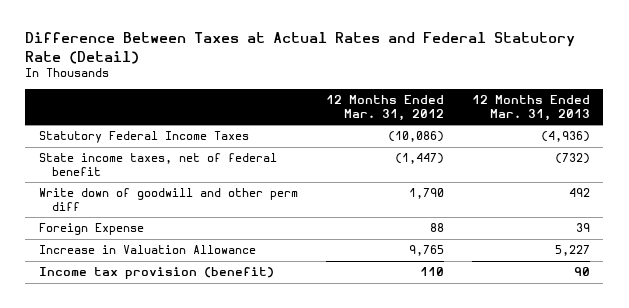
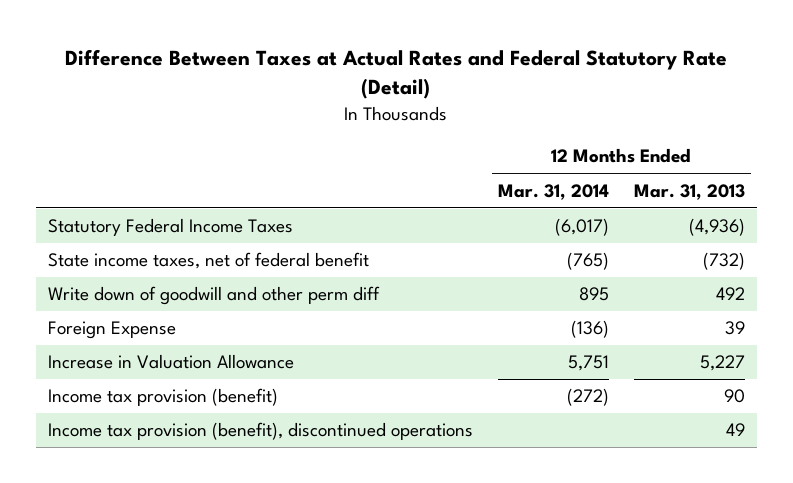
- | 12 Months Ended Mar. 31, 2012 | 12 Months Ended Mar. 31, 2013
+ | 12 Months Ended Mar. 31, 2014 | 12 Months Ended Mar. 31, 2013
+ Income tax provision (benefit), discontinued operations | | 49

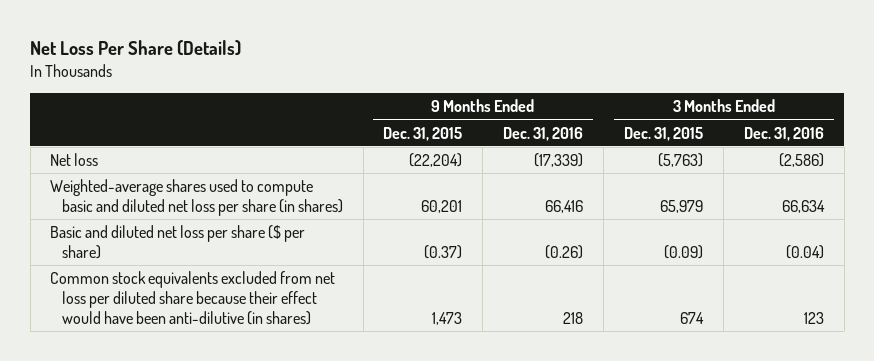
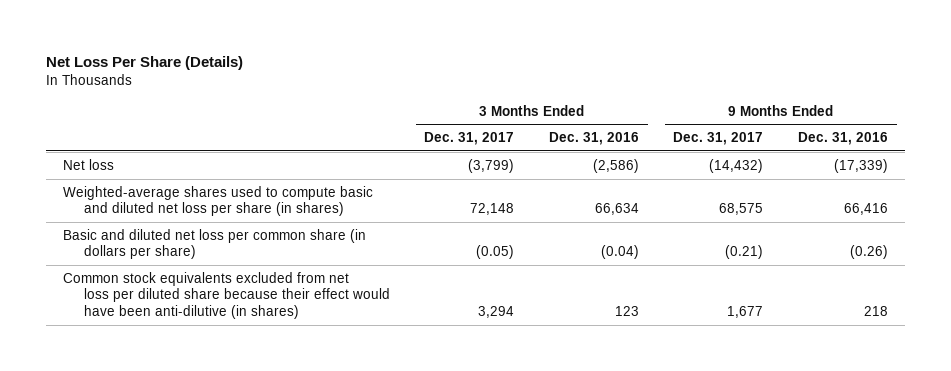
- | 9 Months Ended Dec. 31, 2015 | 9 Months Ended Dec. 31, 2016 | 3 Months Ended Dec. 31, 2015 | 3 Months Ended Dec. 31, 2016
+ | 3 Months Ended Dec. 31, 2017 | 3 Months Ended Dec. 31, 2016 | 9 Months Ended Dec. 31, 2017 | 9 Months Ended Dec. 31, 2016
- Basic and diluted net loss per share ($ per share) | (0.37) | (0.26) | (0.09) | (0.04)
+ Basic and diluted net loss per common share (in dollars per share) | (0.05) | (0.04) | (0.21) | (0.26)

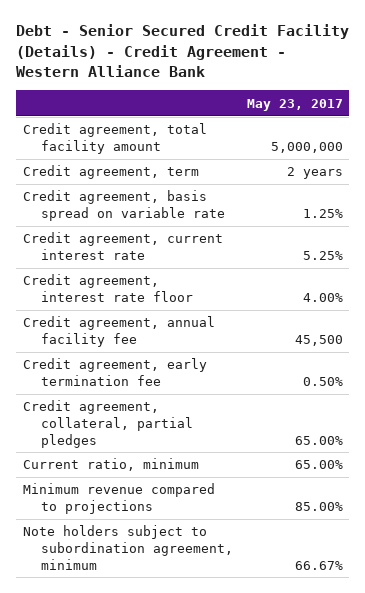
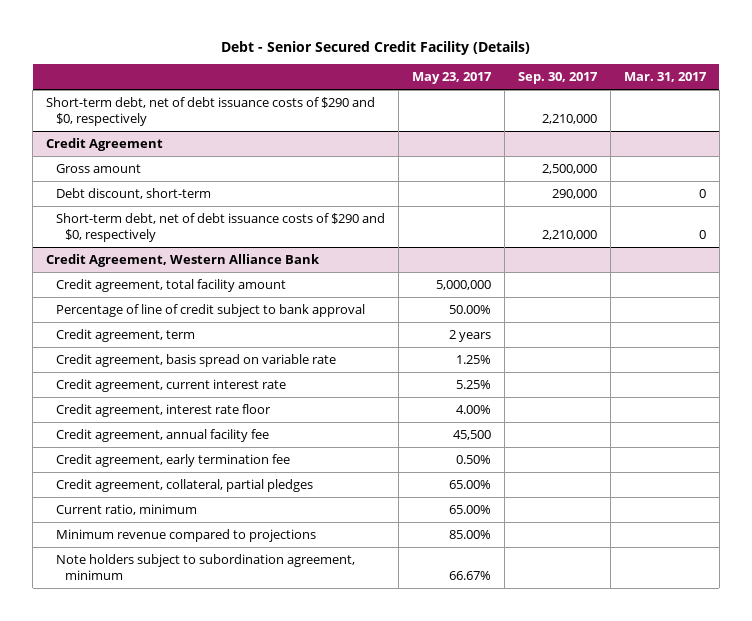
- Debt - Senior Secured Credit Facility (Details) - Credit Agreement - Western Alliance Bank
+ Debt - Senior Secured Credit Facility (Details)
- | May 23, 2017
+ | May 23, 2017 | Sep. 30, 2017 | Mar. 31, 2017
+ Short-term debt, net of debt issuance costs of $290 and $0, respectively | | 2,210,000 |
+ Credit Agreement
+ Gross amount | | 2,500,000 |
+ Debt discount, short-term | | 290,000 | 0
+ Short-term debt, net of debt issuance costs of $290 and $0, respectively | | 2,210,000 | 0
+ Credit Agreement, Western Alliance Bank
+ Percentage of line of credit subject to bank approval | 50.00% | |

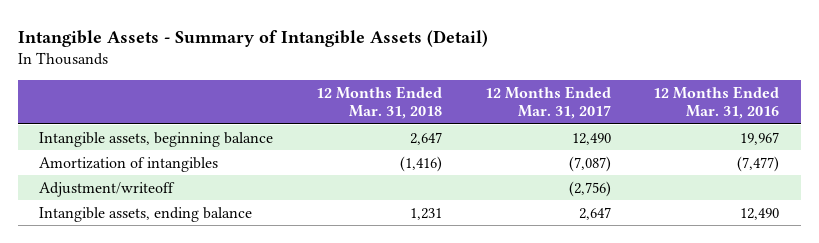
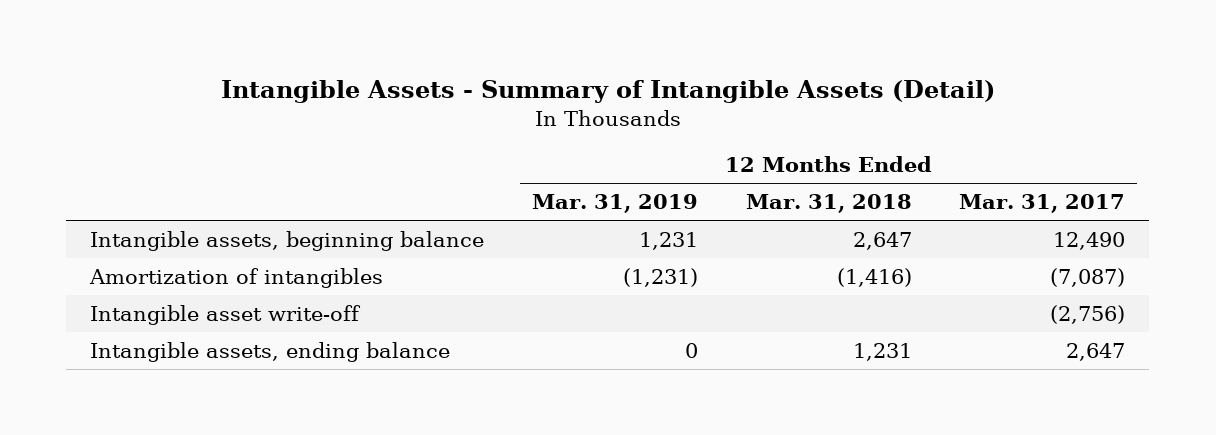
- | 12 Months Ended Mar. 31, 2018 | 12 Months Ended Mar. 31, 2017 | 12 Months Ended Mar. 31, 2016
+ | 12 Months Ended Mar. 31, 2019 | 12 Months Ended Mar. 31, 2018 | 12 Months Ended Mar. 31, 2017
- Adjustment/writeoff | | (2,756) |
+ Intangible asset write-off | | | (2,756)

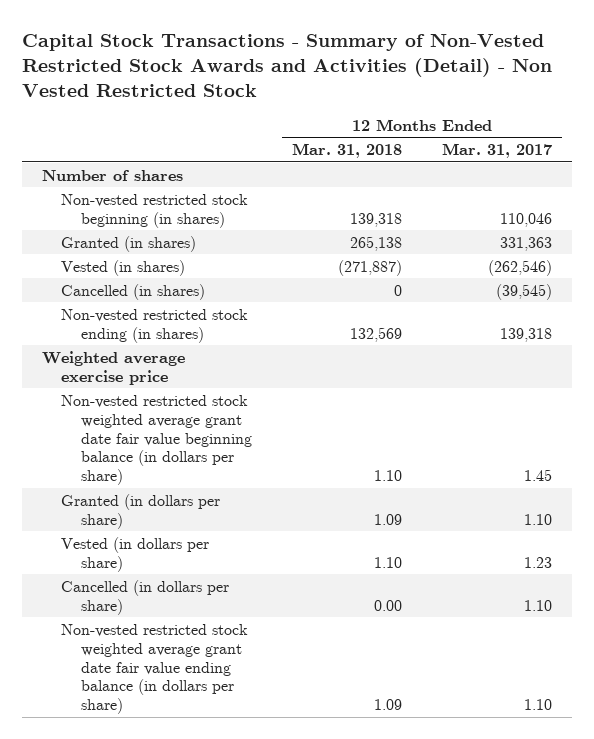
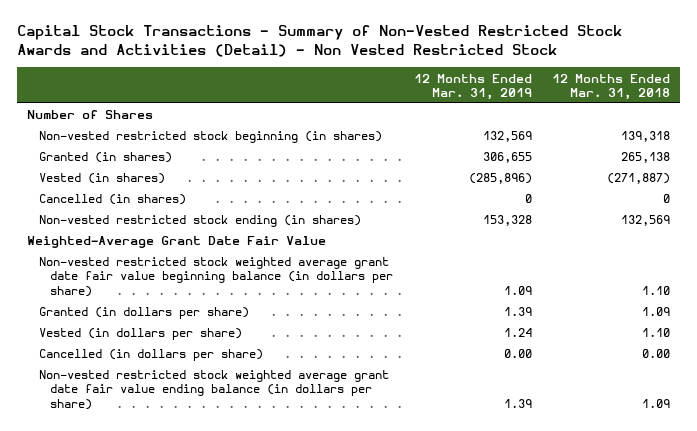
- | 12 Months Ended Mar. 31, 2018 | 12 Months Ended Mar. 31, 2017
+ | 12 Months Ended Mar. 31, 2019 | 12 Months Ended Mar. 31, 2018
- Number of shares
+ Number of Shares
- Weighted average exercise price
+ Weighted-Average Grant Date Fair Value

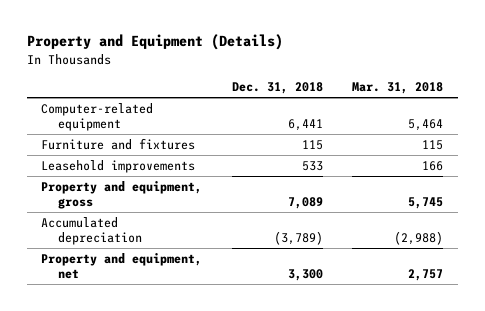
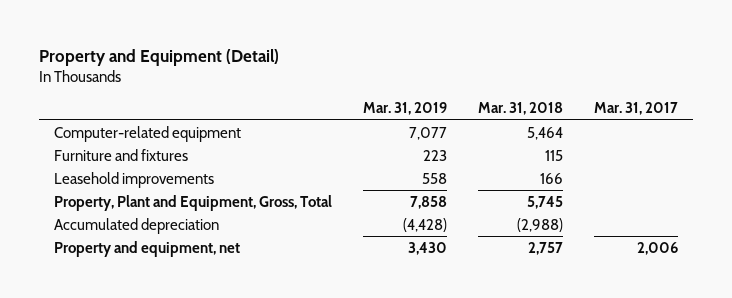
- Property and Equipment (Details)
+ Property and Equipment (Detail)
- | Dec. 31, 2018 | Mar. 31, 2018
+ | Mar. 31, 2019 | Mar. 31, 2018 | Mar. 31, 2017
- Property and equipment, gross | 7,089 | 5,745
+ Property, Plant and Equipment, Gross, Total | 7,858 | 5,745 |

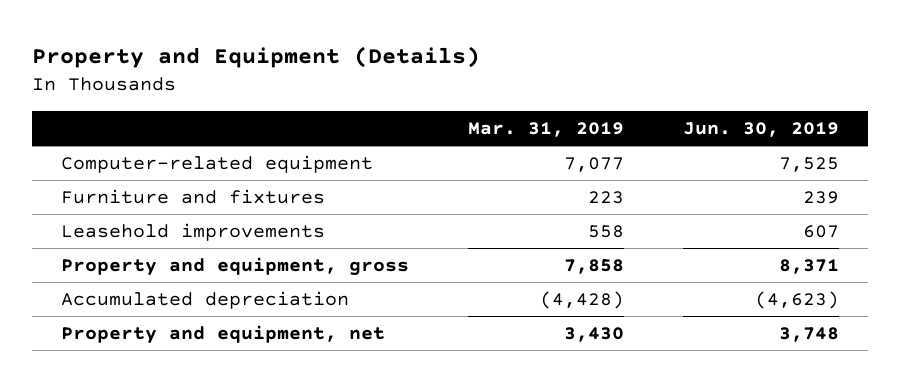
- Property and Equipment (Detail)
+ Property and Equipment (Details)
- | Mar. 31, 2019 | Mar. 31, 2018 | Mar. 31, 2017
+ | Mar. 31, 2019 | Jun. 30, 2019
- Property, Plant and Equipment, Gross, Total | 7,858 | 5,745 |
+ Property and equipment, gross | 7,858 | 8,371

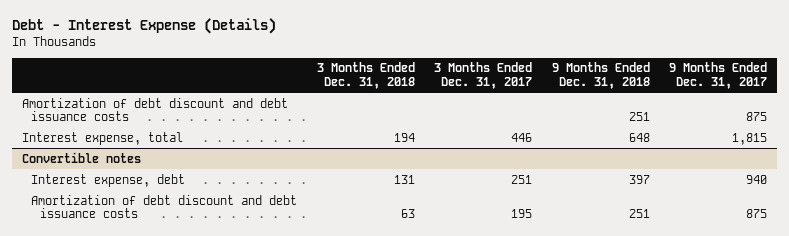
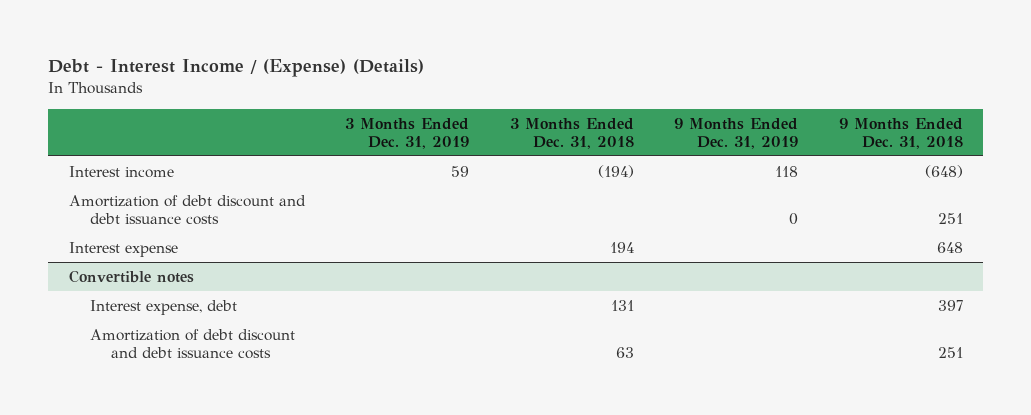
- Debt - Interest Expense (Details)
+ Debt - Interest Income / (Expense) (Details)
- | 3 Months Ended Dec. 31, 2018 | 3 Months Ended Dec. 31, 2017 | 9 Months Ended Dec. 31, 2018 | 9 Months Ended Dec. 31, 2017
+ | 3 Months Ended Dec. 31, 2019 | 3 Months Ended Dec. 31, 2018 | 9 Months Ended Dec. 31, 2019 | 9 Months Ended Dec. 31, 2018
+ Interest income | 59 | (194) | 118 | (648)
- Interest expense, total | 194 | 446 | 648 | 1,815
+ Interest expense | | 194 | | 648

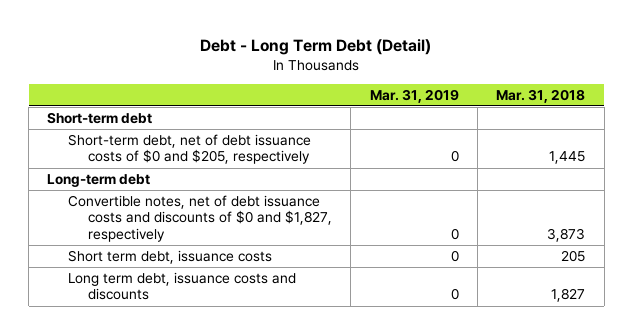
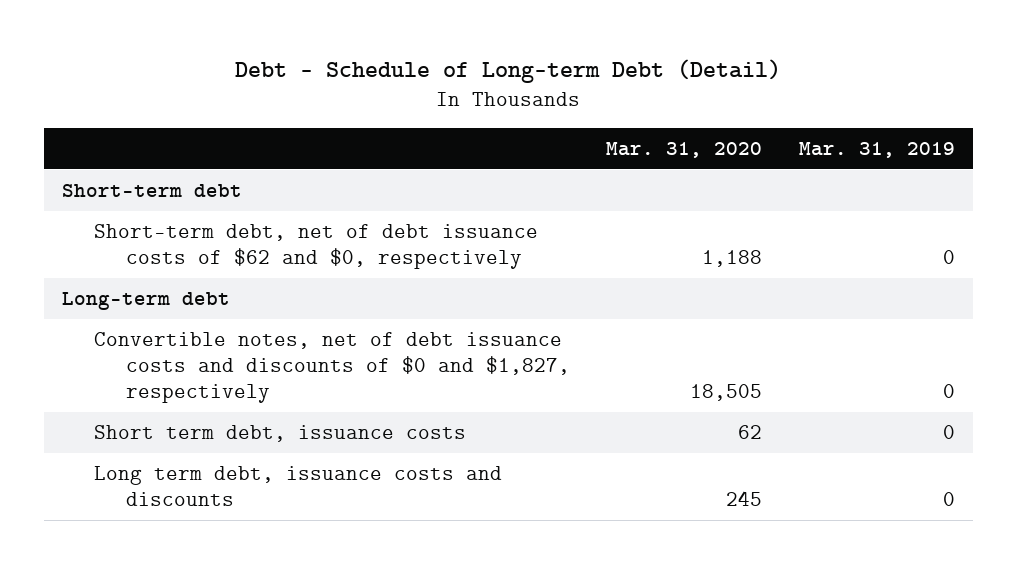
- Debt - Long Term Debt (Detail)
+ Debt - Schedule of Long-term Debt (Detail)
- | Mar. 31, 2019 | Mar. 31, 2018
+ | Mar. 31, 2020 | Mar. 31, 2019
- Short-term debt, net of debt issuance costs of $0 and $205, respectively | 0 | 1,445
+ Short-term debt, net of debt issuance costs of $62 and $0, respectively | 1,188 | 0

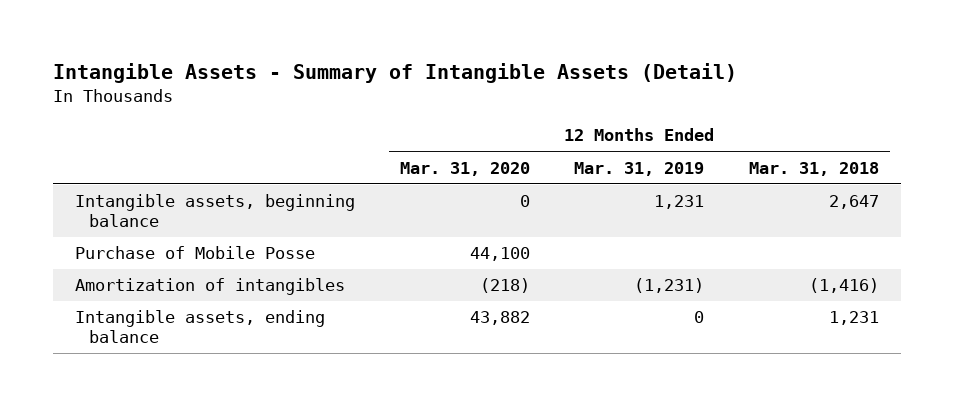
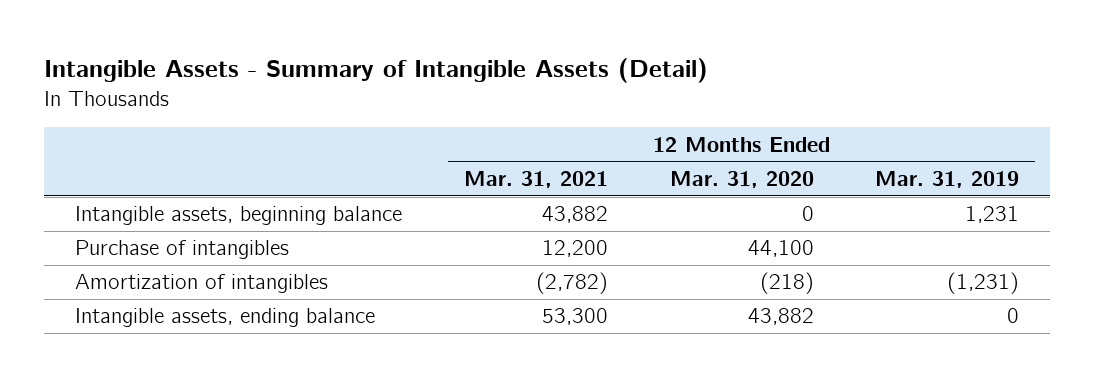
- | 12 Months Ended Mar. 31, 2020 | 12 Months Ended Mar. 31, 2019 | 12 Months Ended Mar. 31, 2018
+ | 12 Months Ended Mar. 31, 2021 | 12 Months Ended Mar. 31, 2020 | 12 Months Ended Mar. 31, 2019
- Purchase of Mobile Posse | 44,100 | |
+ Purchase of intangibles | 12,200 | 44,100 |

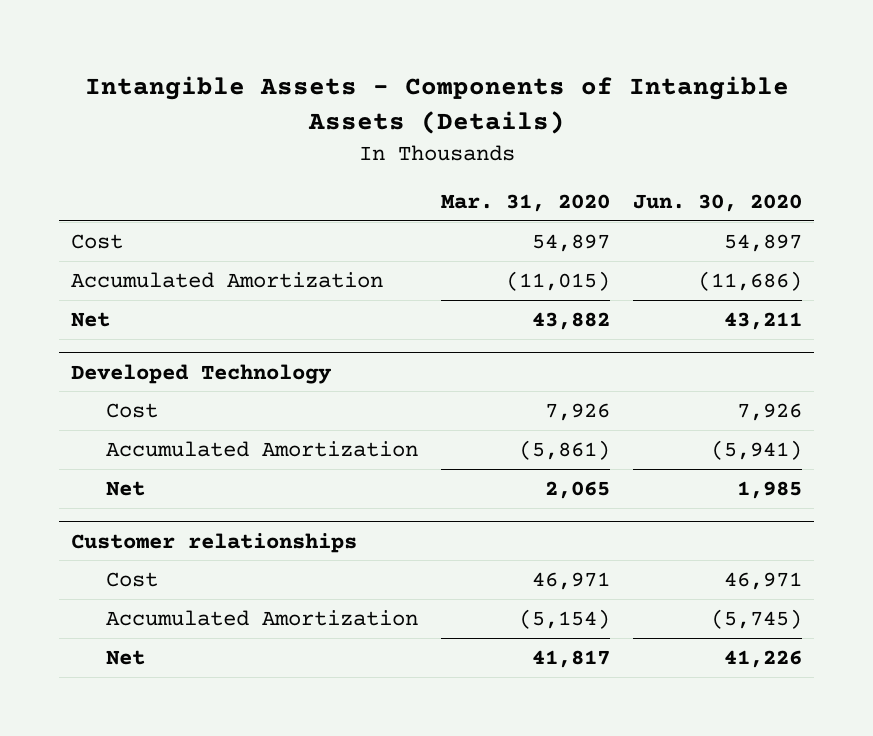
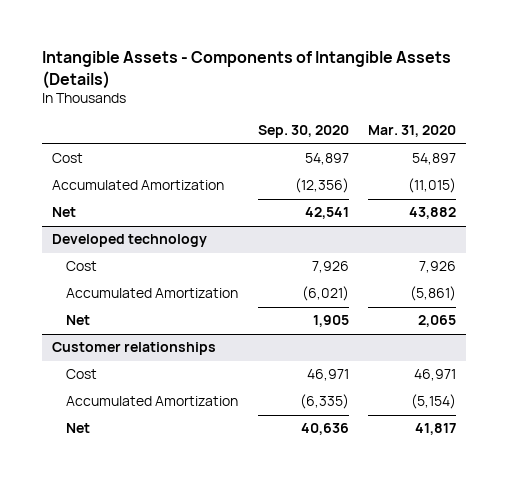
- | Mar. 31, 2020 | Jun. 30, 2020
+ | Sep. 30, 2020 | Mar. 31, 2020
- Developed Technology
+ Developed technology

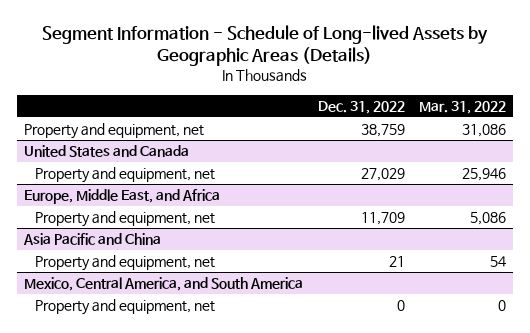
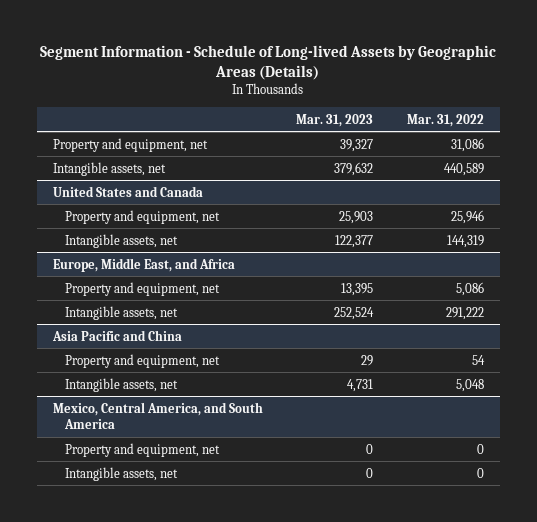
- | Dec. 31, 2022 | Mar. 31, 2022
+ | Mar. 31, 2023 | Mar. 31, 2022
+ Intangible assets, net | 379,632 | 440,589
@ United States and Canada
+ Intangible assets, net | 122,377 | 144,319
@ Europe, Middle East, and Africa
+ Intangible assets, net | 252,524 | 291,222
@ Asia Pacific and China
+ Intangible assets, net | 4,731 | 5,048
@ Mexico, Central America, and South America
+ Intangible assets, net | 0 | 0

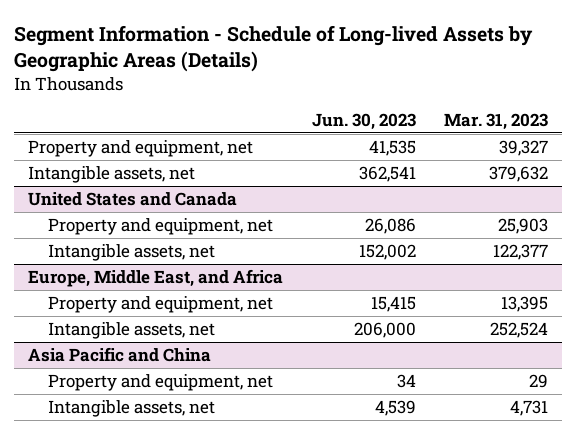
- | Mar. 31, 2023 | Mar. 31, 2022
+ | Jun. 30, 2023 | Mar. 31, 2023
- Mexico, Central America, and South America
- Property and equipment, net | 0 | 0
- Intangible assets, net | 0 | 0

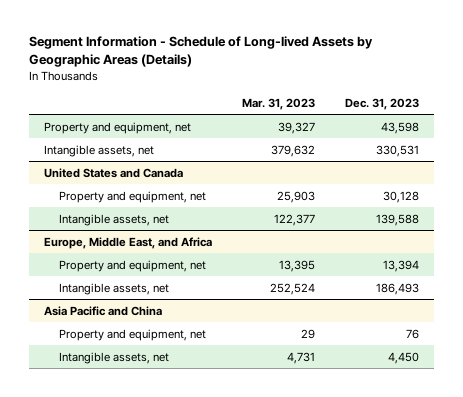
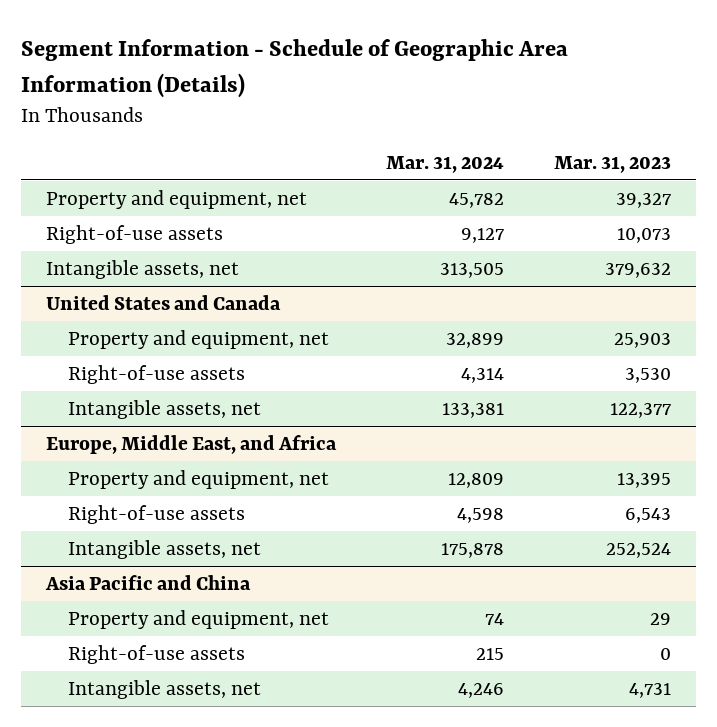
- Segment Information - Schedule of Long-lived Assets by Geographic Areas (Details)
+ Segment Information - Schedule of Geographic Area Information (Details)
- | Mar. 31, 2023 | Dec. 31, 2023
+ | Mar. 31, 2024 | Mar. 31, 2023
+ Right-of-use assets | 9,127 | 10,073
@ United States and Canada
+ Right-of-use assets | 4,314 | 3,530
@ Europe, Middle East, and Africa
+ Right-of-use assets | 4,598 | 6,543
@ Asia Pacific and China
+ Right-of-use assets | 215 | 0

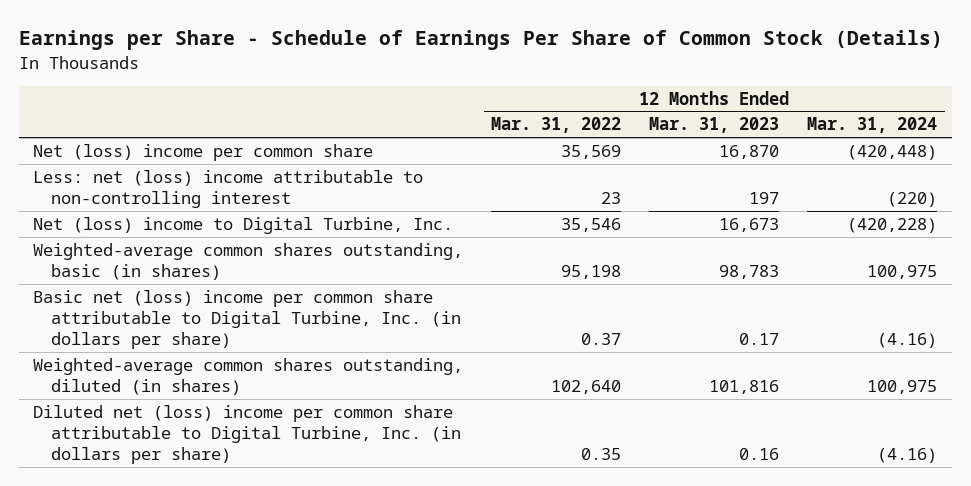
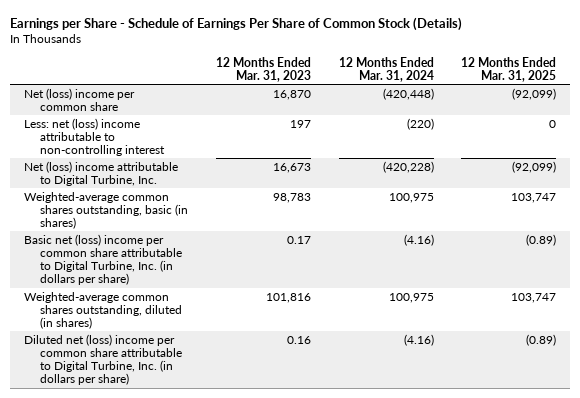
- | 12 Months Ended Mar. 31, 2022 | 12 Months Ended Mar. 31, 2023 | 12 Months Ended Mar. 31, 2024
+ | 12 Months Ended Mar. 31, 2023 | 12 Months Ended Mar. 31, 2024 | 12 Months Ended Mar. 31, 2025
- Net (loss) income to Digital Turbine, Inc. | 35,546 | 16,673 | (420,228)
+ Net (loss) income attributable to Digital Turbine, Inc. | 16,673 | (420,228) | (92,099)

